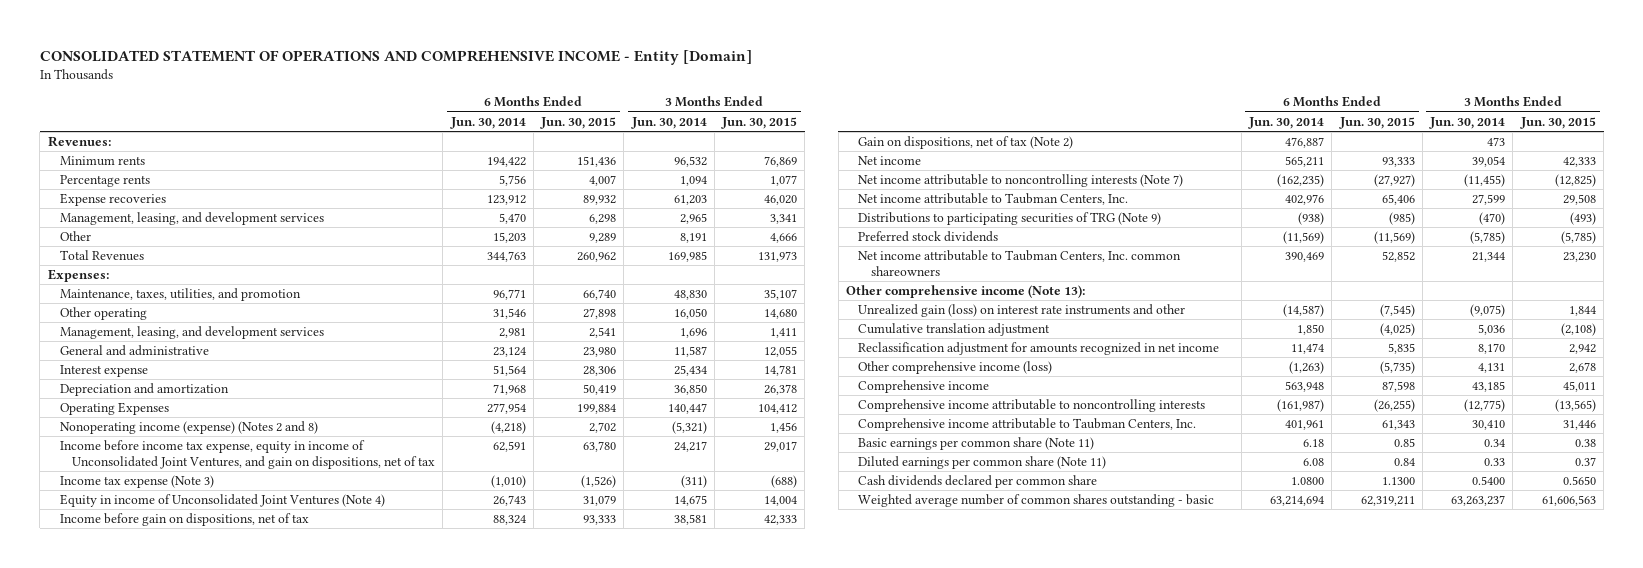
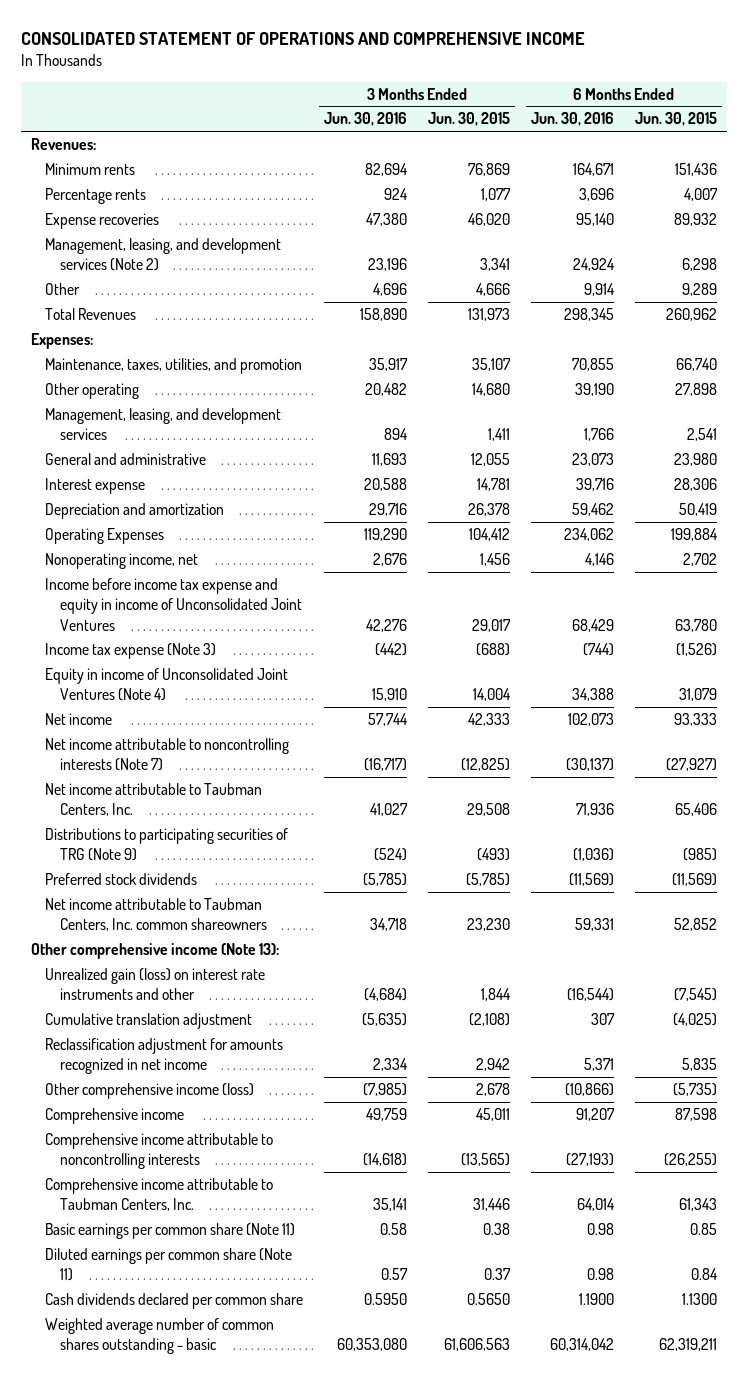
- CONSOLIDATED STATEMENT OF OPERATIONS AND COMPREHENSIVE INCOME - Entity [Domain]
+ CONSOLIDATED STATEMENT OF OPERATIONS AND COMPREHENSIVE INCOME
- | 6 Months Ended Jun. 30, 2014 | 6 Months Ended Jun. 30, 2015 | 3 Months Ended Jun. 30, 2014 | 3 Months Ended Jun. 30, 2015
+ | 3 Months Ended Jun. 30, 2016 | 3 Months Ended Jun. 30, 2015 | 6 Months Ended Jun. 30, 2016 | 6 Months Ended Jun. 30, 2015
- Management, leasing, and development services | 5,470 | 6,298 | 2,965 | 3,341
+ Management, leasing, and development services (Note 2) | 23,196 | 3,341 | 24,924 | 6,298
- Nonoperating income (expense) (Notes 2 and 8) | (4,218) | 2,702 | (5,321) | 1,456
- Income before income tax expense, equity in income of Unconsolidated Joint Ventures, and gain on dispositions, net of tax | 62,591 | 63,780 | 24,217 | 29,017
+ Nonoperating income, net | 2,676 | 1,456 | 4,146 | 2,702
+ Income before income tax expense and equity in income of Unconsolidated Joint Ventures | 42,276 | 29,017 | 68,429 | 63,780
- Income before gain on dispositions, net of tax | 88,324 | 93,333 | 38,581 | 42,333
- Gain on dispositions, net of tax (Note 2) | 476,887 | | 473 |

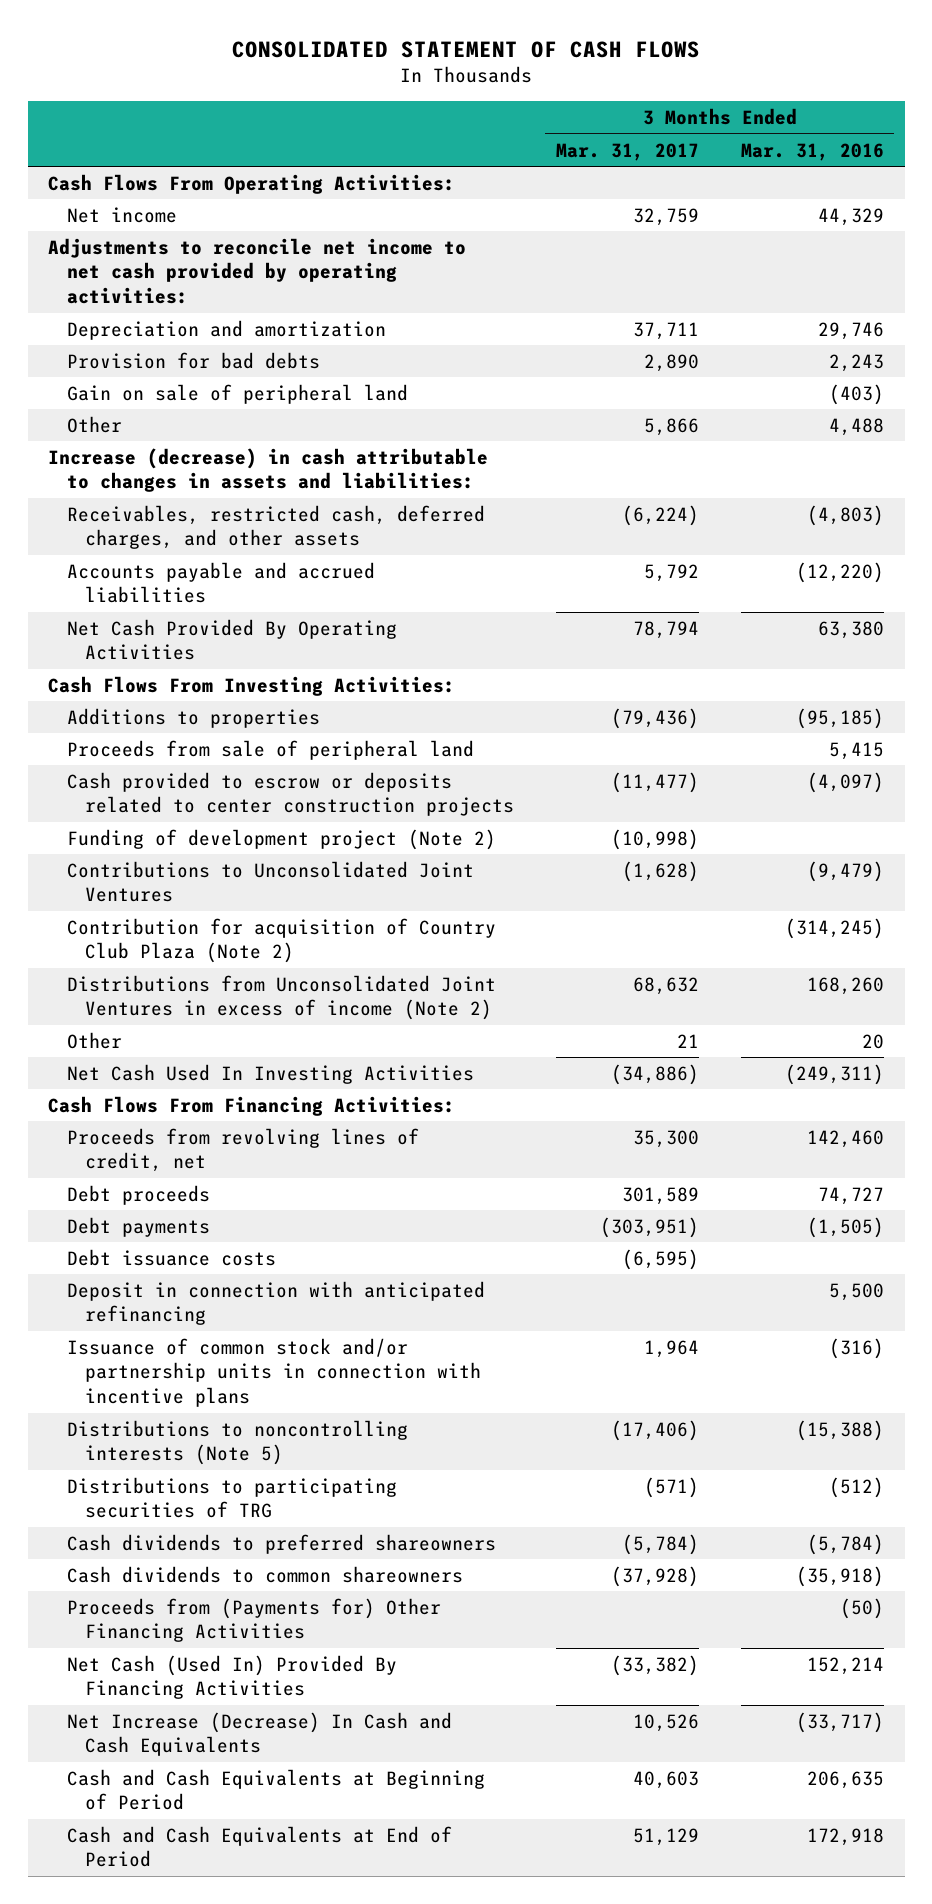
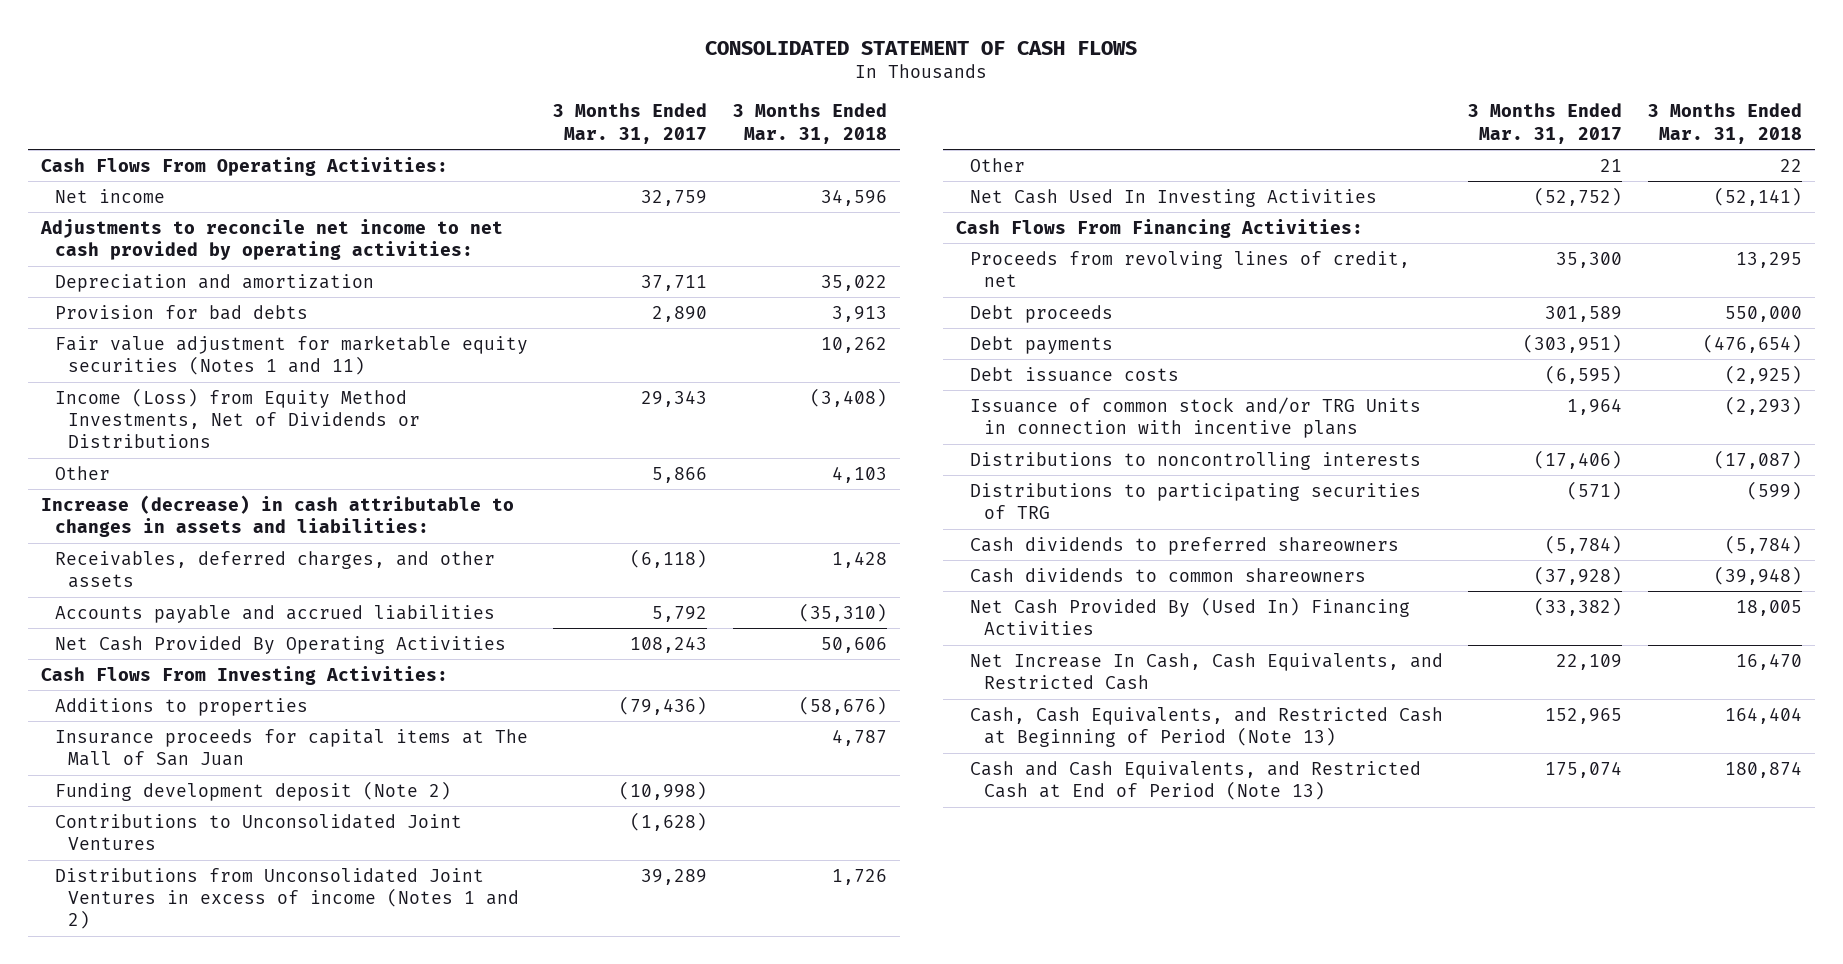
- | 3 Months Ended Mar. 31, 2017 | 3 Months Ended Mar. 31, 2016
+ | 3 Months Ended Mar. 31, 2017 | 3 Months Ended Mar. 31, 2018
- Gain on sale of peripheral land | | (403)
+ Fair value adjustment for marketable equity securities (Notes 1 and 11) | | 10,262
+ Income (Loss) from Equity Method Investments, Net of Dividends or Distributions | 29,343 | (3,408)
- Receivables, restricted cash, deferred charges, and other assets | (6,224) | (4,803)
+ Receivables, deferred charges, and other assets | (6,118) | 1,428
- Net Cash Provided By Operating Activities | 78,794 | 63,380
+ Net Cash Provided By Operating Activities | 108,243 | 50,606
- Proceeds from sale of peripheral land | | 5,415
- Cash provided to escrow or deposits related to center construction projects | (11,477) | (4,097)
- Funding of development project (Note 2) | (10,998) |
+ Insurance proceeds for capital items at The Mall of San Juan | | 4,787
+ Funding development deposit (Note 2) | (10,998) |
- Contribution for acquisition of Country Club Plaza (Note 2) | | (314,245)
- Distributions from Unconsolidated Joint Ventures in excess of income (Note 2) | 68,632 | 168,260
+ Distributions from Unconsolidated Joint Ventures in excess of income (Notes 1 and 2) | 39,289 | 1,726
- Net Cash Used In Investing Activities | (34,886) | (249,311)
+ Net Cash Used In Investing Activities | (52,752) | (52,141)
- Deposit in connection with anticipated refinancing | | 5,500
- Issuance of common stock and/or partnership units in connection with incentive plans | 1,964 | (316)
- Distributions to noncontrolling interests (Note 5) | (17,406) | (15,388)
+ Issuance of common stock and/or TRG Units in connection with incentive plans | 1,964 | (2,293)
+ Distributions to noncontrolling interests | (17,406) | (17,087)
- Proceeds from (Payments for) Other Financing Activities | | (50)
- Net Cash (Used In) Provided By Financing Activities | (33,382) | 152,214
- Net Increase (Decrease) In Cash and Cash Equivalents | 10,526 | (33,717)
- Cash and Cash Equivalents at Beginning of Period | 40,603 | 206,635
- Cash and Cash Equivalents at End of Period | 51,129 | 172,918
+ Net Cash Provided By (Used In) Financing Activities | (33,382) | 18,005
+ Net Increase In Cash, Cash Equivalents, and Restricted Cash | 22,109 | 16,470
+ Cash, Cash Equivalents, and Restricted Cash at Beginning of Period (Note 13) | 152,965 | 164,404
+ Cash and Cash Equivalents, and Restricted Cash at End of Period (Note 13) | 175,074 | 180,874

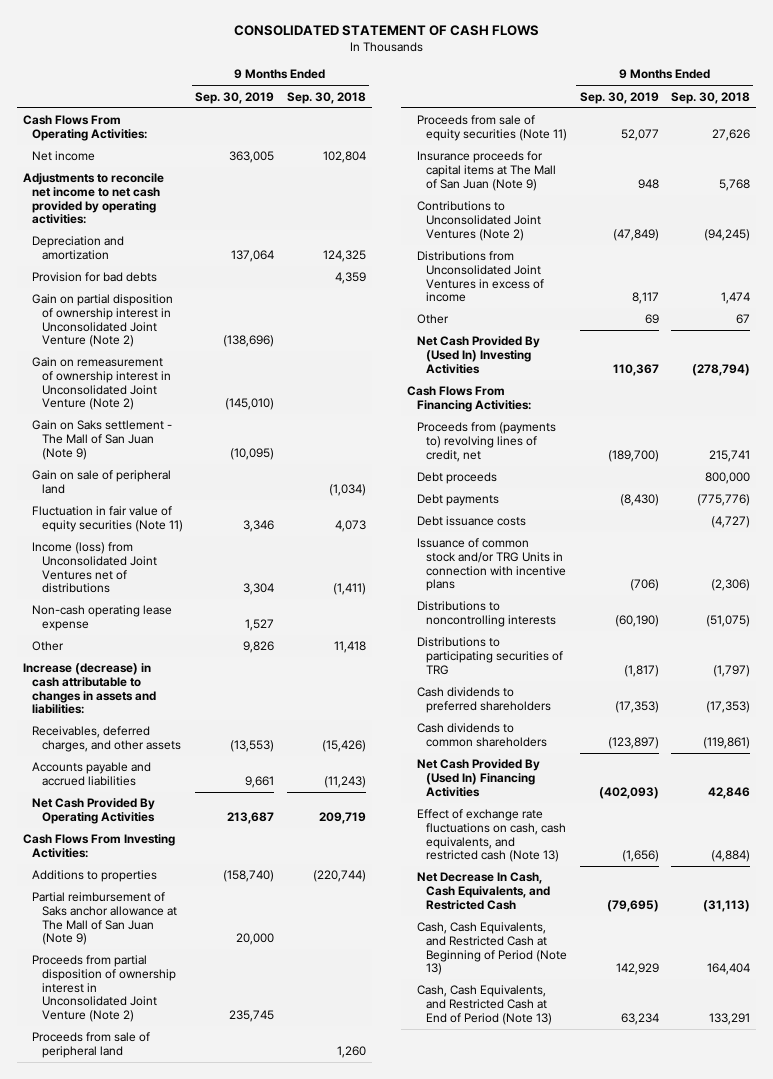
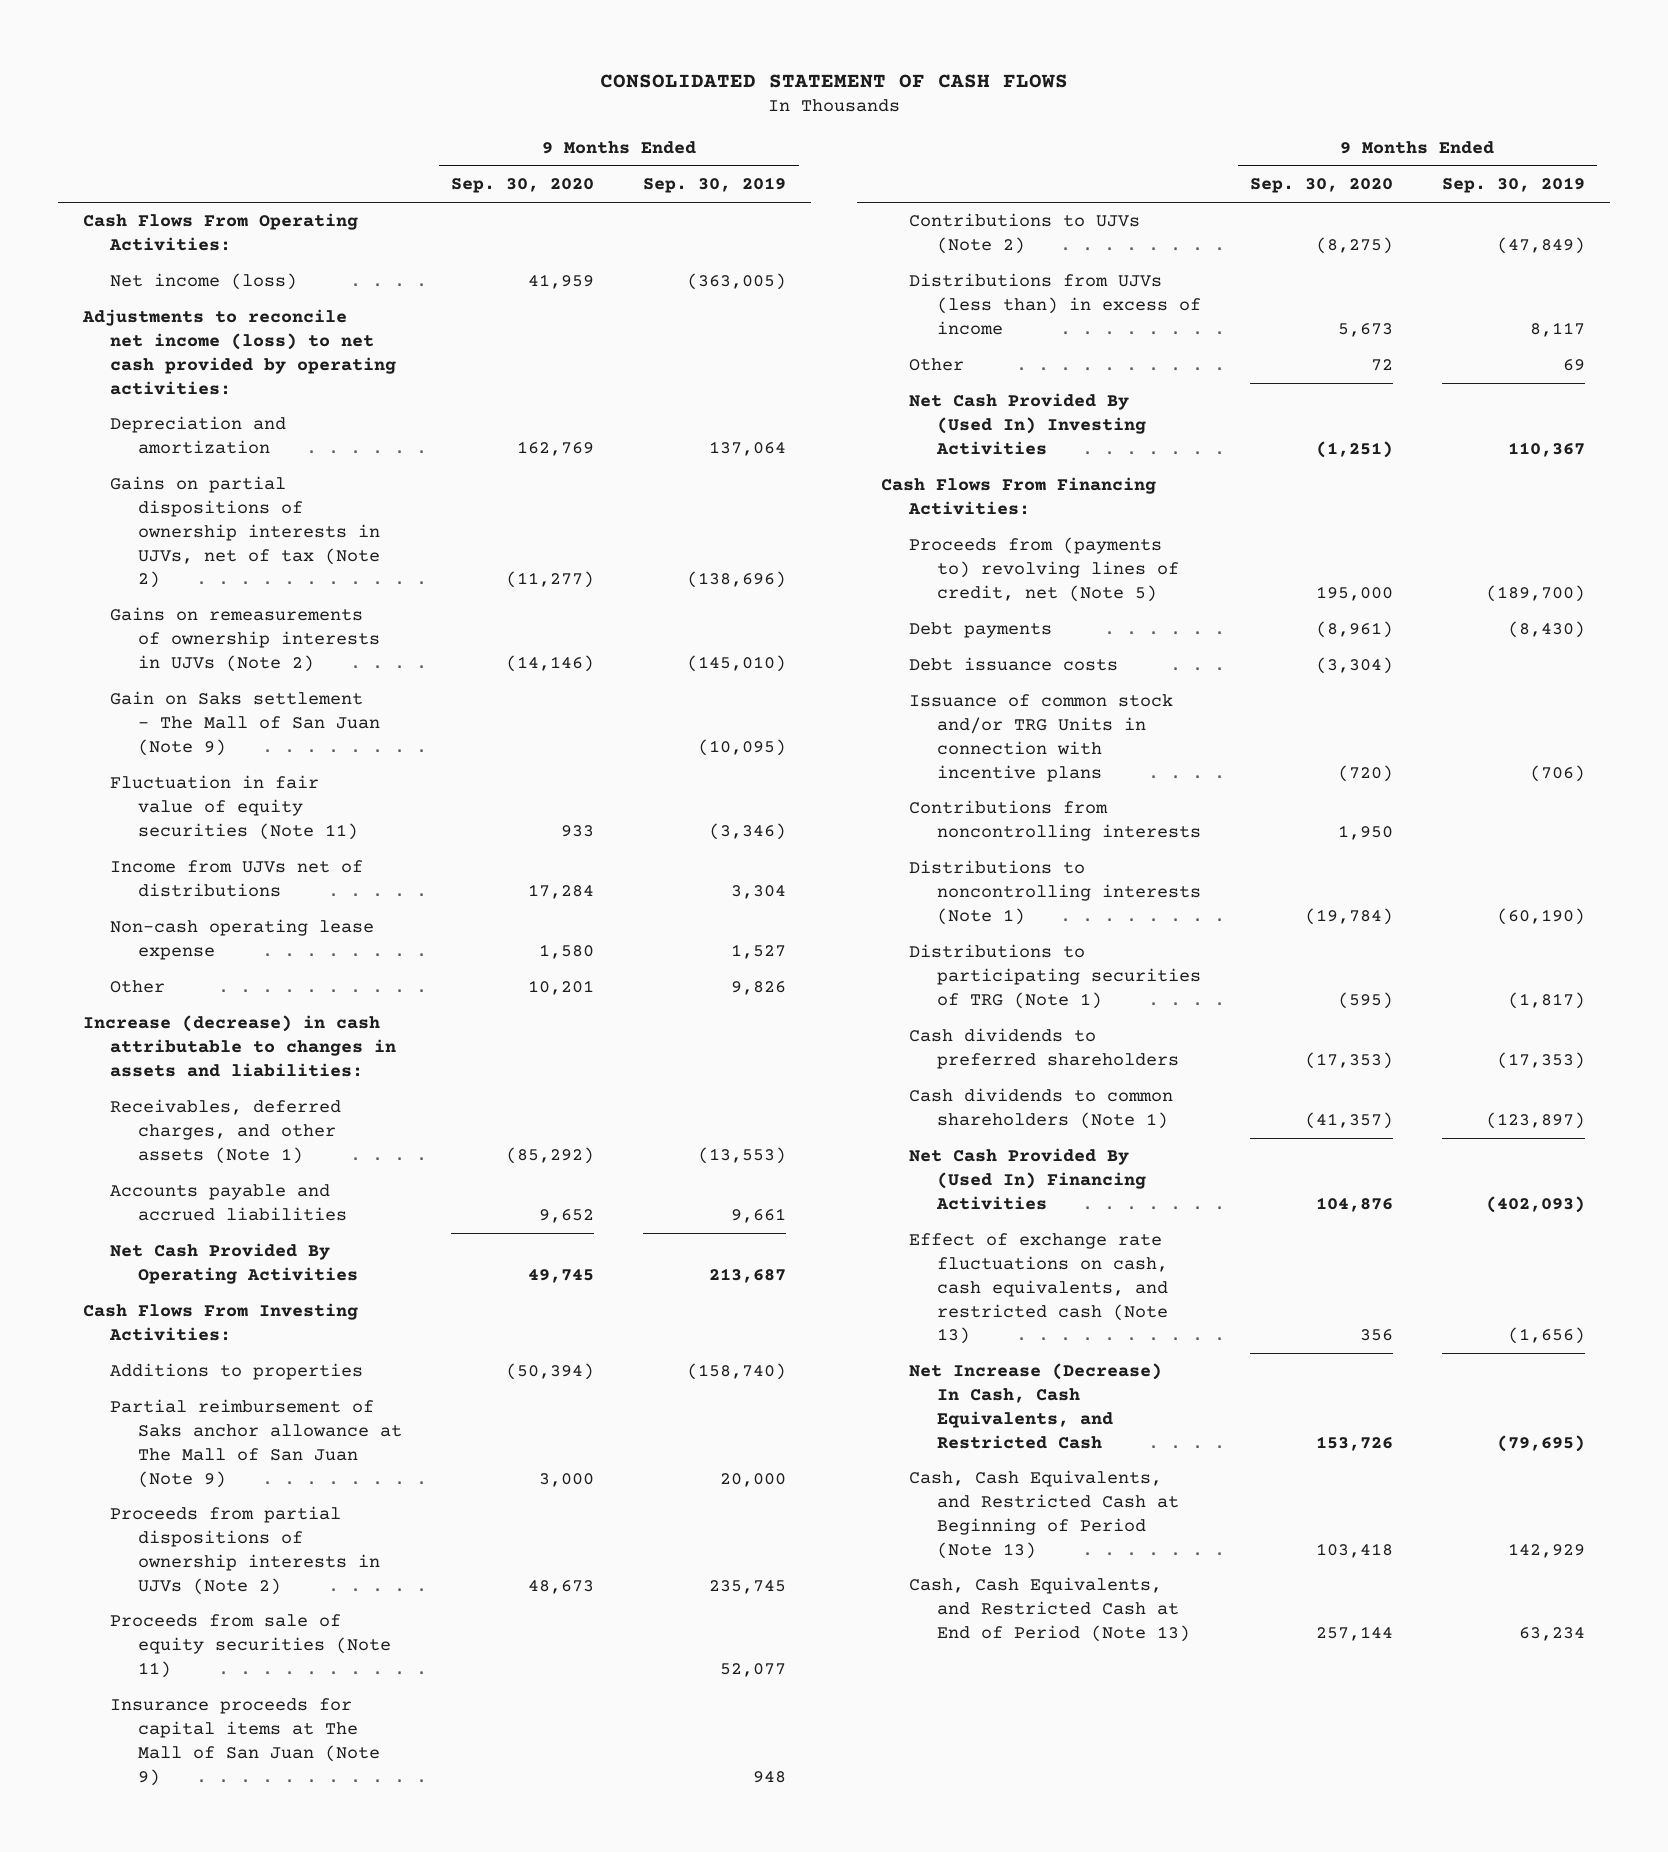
- | 9 Months Ended Sep. 30, 2019 | 9 Months Ended Sep. 30, 2018
+ | 9 Months Ended Sep. 30, 2020 | 9 Months Ended Sep. 30, 2019
- Net income | 363,005 | 102,804
- Adjustments to reconcile net income to net cash provided by operating activities:
+ Net income (loss) | 41,959 | (363,005)
+ Adjustments to reconcile net income (loss) to net cash provided by operating activities:
- Provision for bad debts | | 4,359
- Gain on partial disposition of ownership interest in Unconsolidated Joint Venture (Note 2) | (138,696) |
- Gain on remeasurement of ownership interest in Unconsolidated Joint Venture (Note 2) | (145,010) |
+ Gains on partial dispositions of ownership interests in UJVs, net of tax (Note 2) | (11,277) | (138,696)
+ Gains on remeasurements of ownership interests in UJVs (Note 2) | (14,146) | (145,010)
- Gain on sale of peripheral land | | (1,034)
- Fluctuation in fair value of equity securities (Note 11) | 3,346 | 4,073
- Income (loss) from Unconsolidated Joint Ventures net of distributions | 3,304 | (1,411)
+ Fluctuation in fair value of equity securities (Note 11) | 933 | (3,346)
+ Income from UJVs net of distributions | 17,284 | 3,304
- Receivables, deferred charges, and other assets | (13,553) | (15,426)
+ Receivables, deferred charges, and other assets (Note 1) | (85,292) | (13,553)
- Proceeds from partial disposition of ownership interest in Unconsolidated Joint Venture (Note 2) | 235,745 |
- Proceeds from sale of peripheral land | | 1,260
+ Proceeds from partial dispositions of ownership interests in UJVs (Note 2) | 48,673 | 235,745
- Contributions to Unconsolidated Joint Ventures (Note 2) | (47,849) | (94,245)
- Distributions from Unconsolidated Joint Ventures in excess of income | 8,117 | 1,474
+ Contributions to UJVs (Note 2) | (8,275) | (47,849)
+ Distributions from UJVs (less than) in excess of income | 5,673 | 8,117
- Proceeds from (payments to) revolving lines of credit, net | (189,700) | 215,741
- Debt proceeds | | 800,000
+ Proceeds from (payments to) revolving lines of credit, net (Note 5) | 195,000 | (189,700)
- Distributions to noncontrolling interests | (60,190) | (51,075)
- Distributions to participating securities of TRG | (1,817) | (1,797)
+ Contributions from noncontrolling interests | 1,950 |
+ Distributions to noncontrolling interests (Note 1) | (19,784) | (60,190)
+ Distributions to participating securities of TRG (Note 1) | (595) | (1,817)
- Cash dividends to common shareholders | (123,897) | (119,861)
+ Cash dividends to common shareholders (Note 1) | (41,357) | (123,897)
- Net Decrease In Cash, Cash Equivalents, and Restricted Cash | (79,695) | (31,113)
+ Net Increase (Decrease) In Cash, Cash Equivalents, and Restricted Cash | 153,726 | (79,695)

